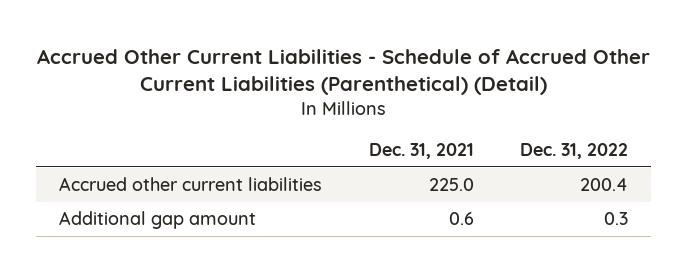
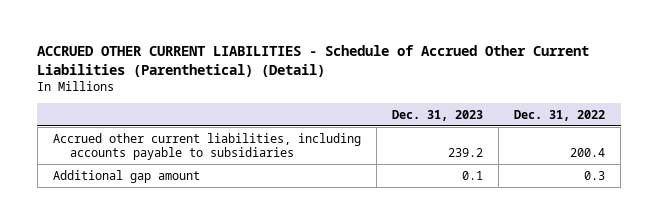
- Accrued Other Current Liabilities - Schedule of Accrued Other Current Liabilities (Parenthetical) (Detail)
+ ACCRUED OTHER CURRENT LIABILITIES - Schedule of Accrued Other Current Liabilities (Parenthetical) (Detail)
- | Dec. 31, 2021 | Dec. 31, 2022
+ | Dec. 31, 2023 | Dec. 31, 2022
- Accrued other current liabilities | 225.0 | 200.4
+ Accrued other current liabilities, including accounts payable to subsidiaries | 239.2 | 200.4

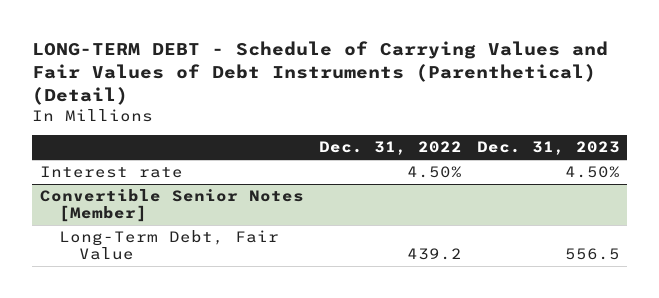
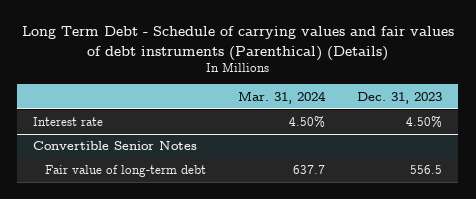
- LONG-TERM DEBT - Schedule of Carrying Values and Fair Values of Debt Instruments (Parenthetical) (Detail)
+ Long Term Debt - Schedule of carrying values and fair values of debt instruments (Parenthical) (Details)
- | Dec. 31, 2022 | Dec. 31, 2023
+ | Mar. 31, 2024 | Dec. 31, 2023
- Convertible Senior Notes [Member]
- Long-Term Debt, Fair Value | 439.2 | 556.5
+ Convertible Senior Notes
+ Fair value of long-term debt | 637.7 | 556.5

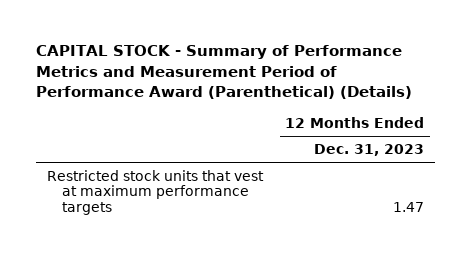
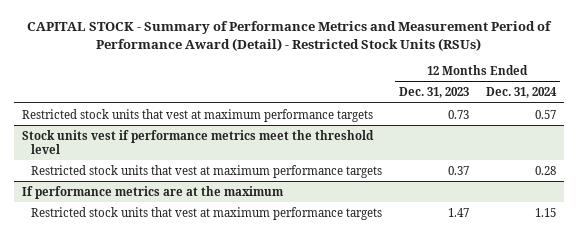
- CAPITAL STOCK - Summary of Performance Metrics and Measurement Period of Performance Award (Parenthetical) (Details)
+ CAPITAL STOCK - Summary of Performance Metrics and Measurement Period of Performance Award (Detail) - Restricted Stock Units (RSUs)
- | 12 Months Ended Dec. 31, 2023
+ | 12 Months Ended Dec. 31, 2023 | 12 Months Ended Dec. 31, 2024
+ Restricted stock units that vest at maximum performance targets | 0.73 | 0.57
+ Stock units vest if performance metrics meet the threshold level
+ Restricted stock units that vest at maximum performance targets | 0.37 | 0.28
+ If performance metrics are at the maximum

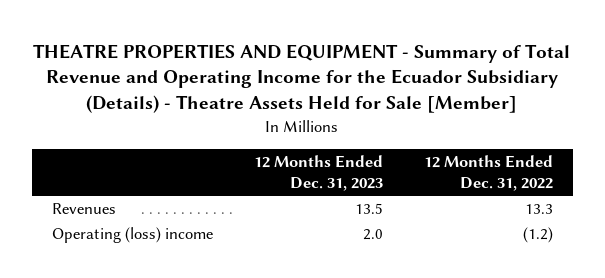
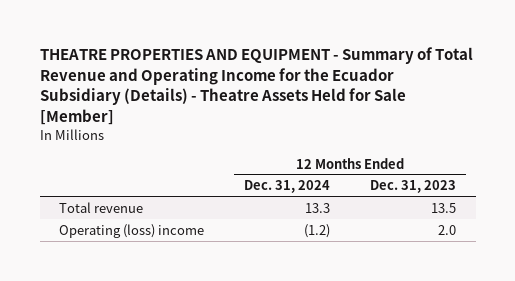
- | 12 Months Ended Dec. 31, 2023 | 12 Months Ended Dec. 31, 2022
+ | 12 Months Ended Dec. 31, 2024 | 12 Months Ended Dec. 31, 2023
- Revenues | 13.5 | 13.3
+ Total revenue | 13.3 | 13.5

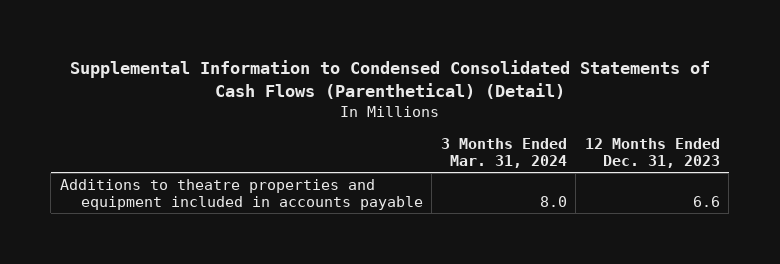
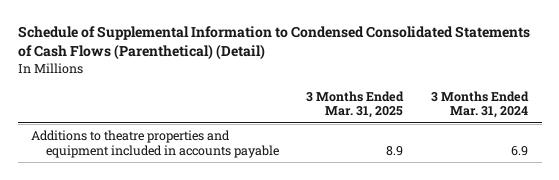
- Supplemental Information to Condensed Consolidated Statements of Cash Flows (Parenthetical) (Detail)
+ Schedule of Supplemental Information to Condensed Consolidated Statements of Cash Flows (Parenthetical) (Detail)
- | 3 Months Ended Mar. 31, 2024 | 12 Months Ended Dec. 31, 2023
+ | 3 Months Ended Mar. 31, 2025 | 3 Months Ended Mar. 31, 2024
- Additions to theatre properties and equipment included in accounts payable | 8.0 | 6.6
+ Additions to theatre properties and equipment included in accounts payable | 8.9 | 6.9

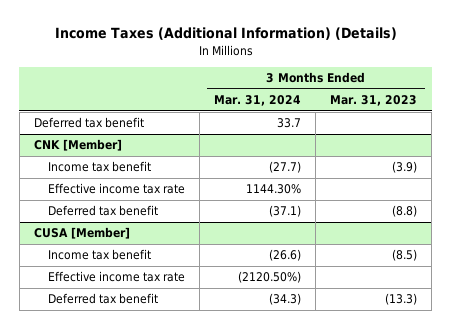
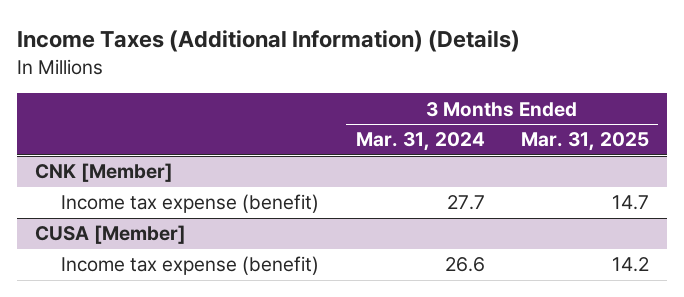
- | 3 Months Ended Mar. 31, 2024 | 3 Months Ended Mar. 31, 2023
+ | 3 Months Ended Mar. 31, 2024 | 3 Months Ended Mar. 31, 2025
- Deferred tax benefit | 33.7 |
@ CNK [Member]
- Income tax benefit | (27.7) | (3.9)
- Effective income tax rate | 1144.30% |
- Deferred tax benefit | (37.1) | (8.8)
+ Income tax expense (benefit) | 27.7 | 14.7
@ CUSA [Member]
- Income tax benefit | (26.6) | (8.5)
- Effective income tax rate | (2120.50%) |
- Deferred tax benefit | (34.3) | (13.3)
+ Income tax expense (benefit) | 26.6 | 14.2

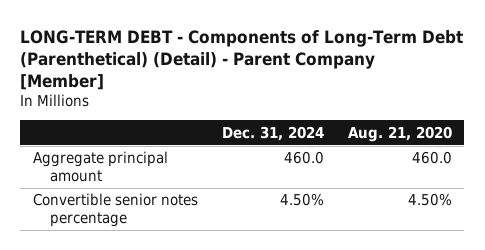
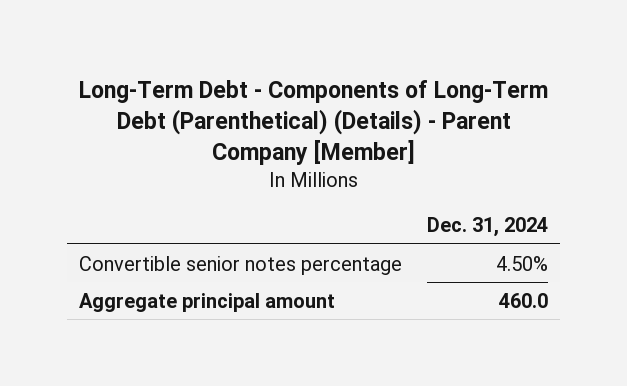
- LONG-TERM DEBT - Components of Long-Term Debt (Parenthetical) (Detail) - Parent Company [Member]
+ Long-Term Debt - Components of Long-Term Debt (Parenthetical) (Details) - Parent Company [Member]
- | Dec. 31, 2024 | Aug. 21, 2020
+ | Dec. 31, 2024
moved down: Aggregate principal amount | 460.0

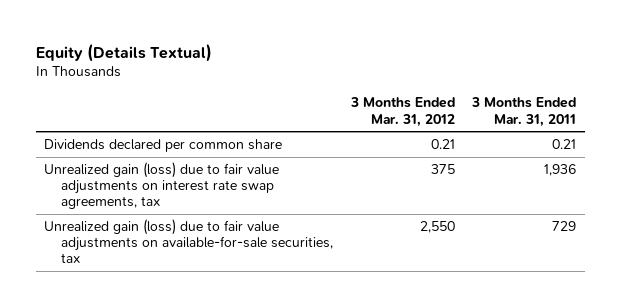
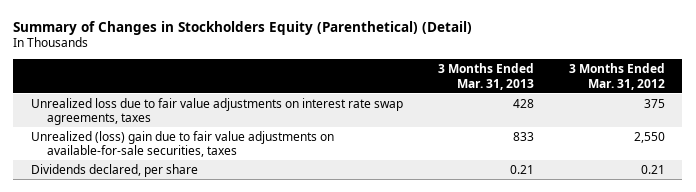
- Equity (Details Textual)
+ Summary of Changes in Stockholders Equity (Parenthetical) (Detail)
- | 3 Months Ended Mar. 31, 2012 | 3 Months Ended Mar. 31, 2011
+ | 3 Months Ended Mar. 31, 2013 | 3 Months Ended Mar. 31, 2012
- Dividends declared per common share | 0.21 | 0.21
- Unrealized gain (loss) due to fair value adjustments on interest rate swap agreements, tax | 375 | 1,936
- Unrealized gain (loss) due to fair value adjustments on available-for-sale securities, tax | 2,550 | 729
+ Unrealized loss due to fair value adjustments on interest rate swap agreements, taxes | 428 | 375
+ Unrealized (loss) gain due to fair value adjustments on available-for-sale securities, taxes | 833 | 2,550
+ Dividends declared, per share | 0.21 | 0.21

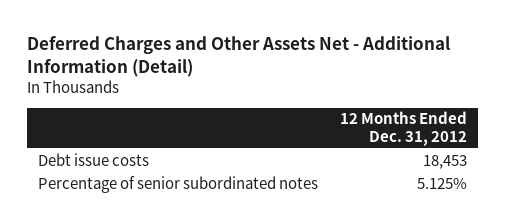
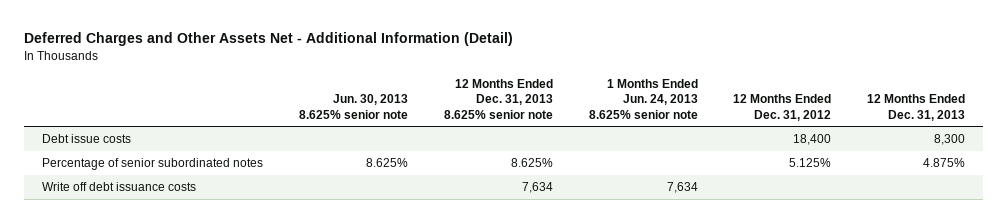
- | 12 Months Ended Dec. 31, 2012
+ | Jun. 30, 2013 8.625% senior note | 12 Months Ended Dec. 31, 2013 8.625% senior note | 1 Months Ended Jun. 24, 2013 8.625% senior note | 12 Months Ended Dec. 31, 2012 | 12 Months Ended Dec. 31, 2013
- Debt issue costs | 18,453
+ Debt issue costs | | | | 18,400 | 8,300
+ Write off debt issuance costs | | 7,634 | 7,634 | |

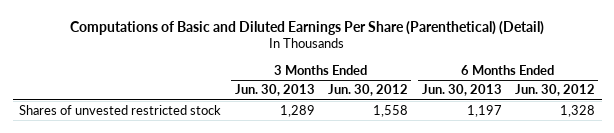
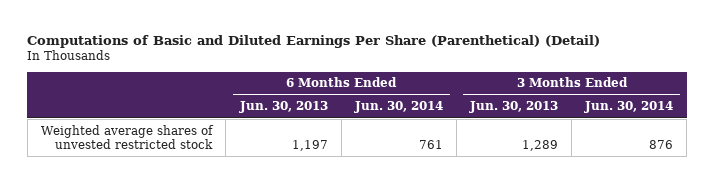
- | 3 Months Ended Jun. 30, 2013 | 3 Months Ended Jun. 30, 2012 | 6 Months Ended Jun. 30, 2013 | 6 Months Ended Jun. 30, 2012
+ | 6 Months Ended Jun. 30, 2013 | 6 Months Ended Jun. 30, 2014 | 3 Months Ended Jun. 30, 2013 | 3 Months Ended Jun. 30, 2014
- Shares of unvested restricted stock | 1,289 | 1,558 | 1,197 | 1,328
+ Weighted average shares of unvested restricted stock | 1,197 | 761 | 1,289 | 876

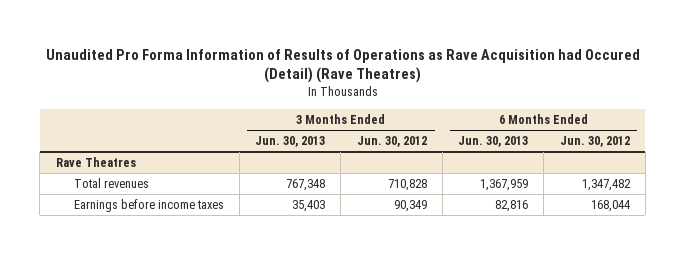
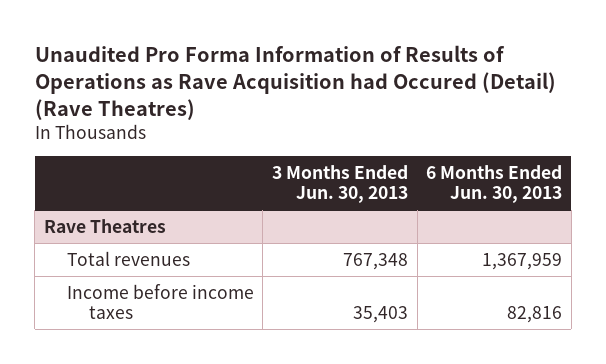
- | 3 Months Ended Jun. 30, 2013 | 3 Months Ended Jun. 30, 2012 | 6 Months Ended Jun. 30, 2013 | 6 Months Ended Jun. 30, 2012
+ | 3 Months Ended Jun. 30, 2013 | 6 Months Ended Jun. 30, 2013
@ Rave Theatres
- Earnings before income taxes | 35,403 | 90,349 | 82,816 | 168,044
+ Income before income taxes | 35,403 | 82,816

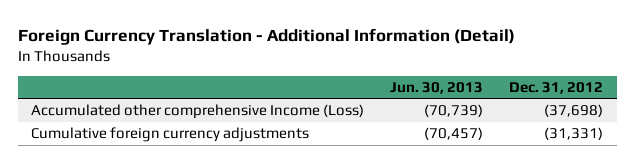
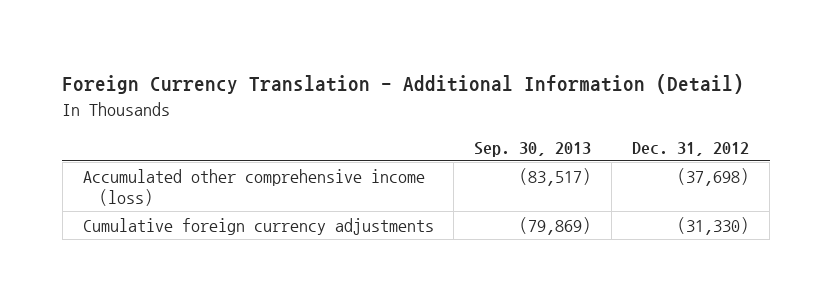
- | Jun. 30, 2013 | Dec. 31, 2012
+ | Sep. 30, 2013 | Dec. 31, 2012
- Accumulated other comprehensive Income (Loss) | (70,739) | (37,698)
- Cumulative foreign currency adjustments | (70,457) | (31,331)
+ Accumulated other comprehensive income (loss) | (83,517) | (37,698)
+ Cumulative foreign currency adjustments | (79,869) | (31,330)

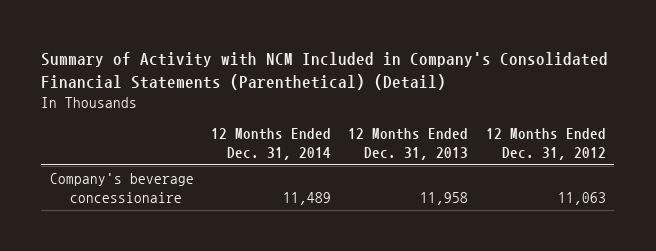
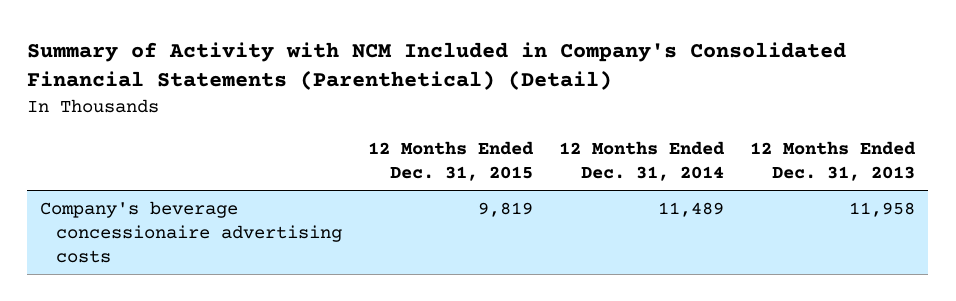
- | 12 Months Ended Dec. 31, 2014 | 12 Months Ended Dec. 31, 2013 | 12 Months Ended Dec. 31, 2012
+ | 12 Months Ended Dec. 31, 2015 | 12 Months Ended Dec. 31, 2014 | 12 Months Ended Dec. 31, 2013
- Company's beverage concessionaire | 11,489 | 11,958 | 11,063
+ Company's beverage concessionaire advertising costs | 9,819 | 11,489 | 11,958

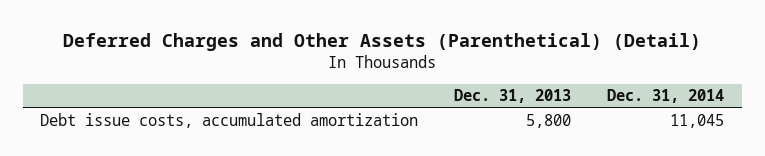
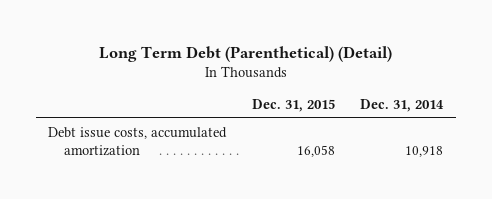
- Deferred Charges and Other Assets (Parenthetical) (Detail)
+ Long Term Debt (Parenthetical) (Detail)
- | Dec. 31, 2013 | Dec. 31, 2014
+ | Dec. 31, 2015 | Dec. 31, 2014
- Debt issue costs, accumulated amortization | 5,800 | 11,045
+ Debt issue costs, accumulated amortization | 16,058 | 10,918

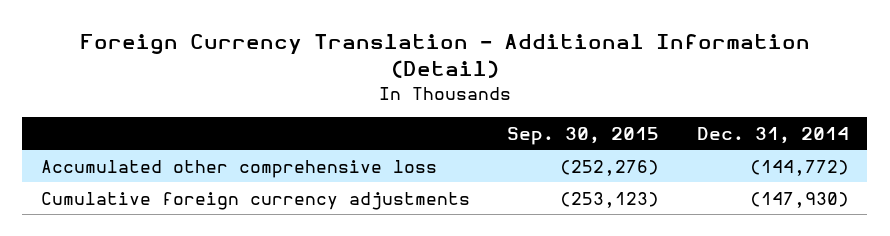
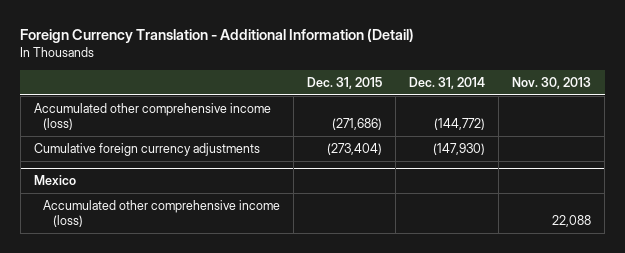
- | Sep. 30, 2015 | Dec. 31, 2014
+ | Dec. 31, 2015 | Dec. 31, 2014 | Nov. 30, 2013
- Accumulated other comprehensive loss | (252,276) | (144,772)
+ Accumulated other comprehensive income (loss) | (271,686) | (144,772) |
+ Mexico
+ Accumulated other comprehensive income (loss) | | | 22,088

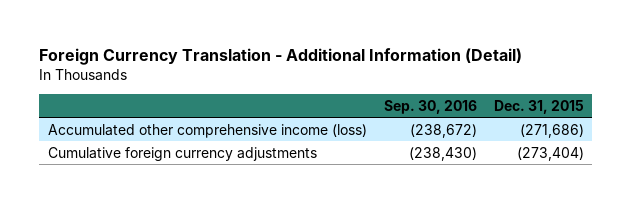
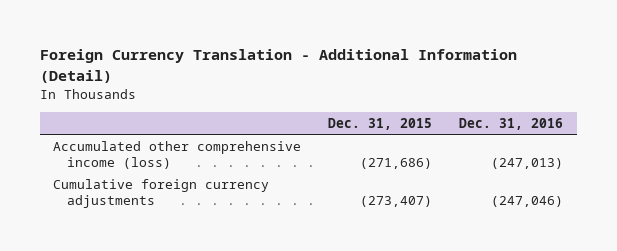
- | Sep. 30, 2016 | Dec. 31, 2015
+ | Dec. 31, 2015 | Dec. 31, 2016
- Cumulative foreign currency adjustments | (238,430) | (273,404)
+ Cumulative foreign currency adjustments | (273,407) | (247,046)

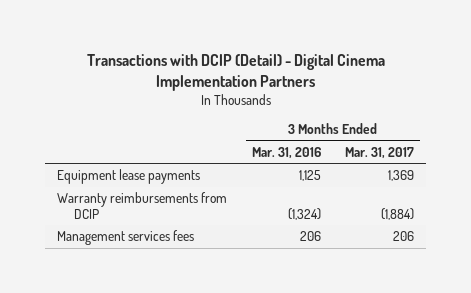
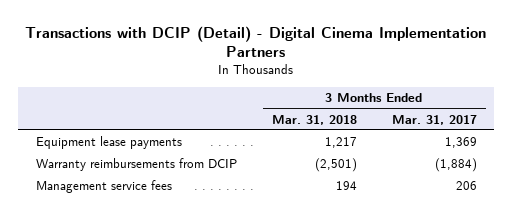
- | 3 Months Ended Mar. 31, 2016 | 3 Months Ended Mar. 31, 2017
+ | 3 Months Ended Mar. 31, 2018 | 3 Months Ended Mar. 31, 2017
- Management services fees | 206 | 206
+ Management service fees | 194 | 206

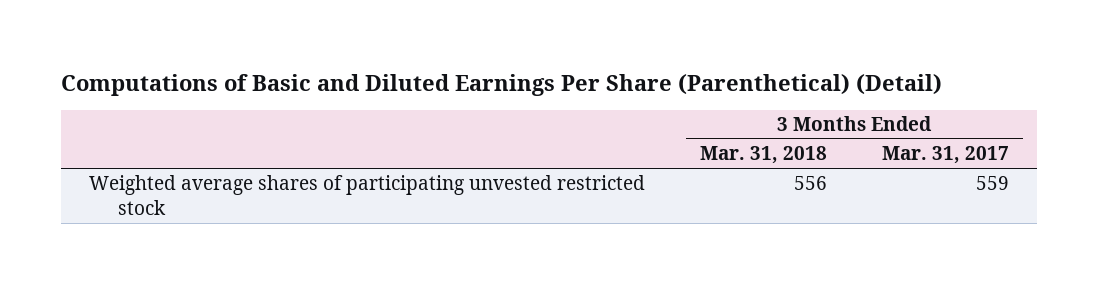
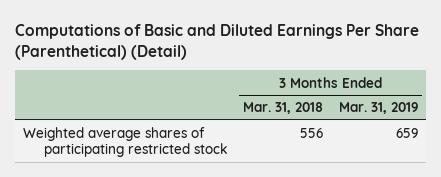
- | 3 Months Ended Mar. 31, 2018 | 3 Months Ended Mar. 31, 2017
+ | 3 Months Ended Mar. 31, 2018 | 3 Months Ended Mar. 31, 2019
- Weighted average shares of participating unvested restricted stock | 556 | 559
+ Weighted average shares of participating restricted stock | 556 | 659

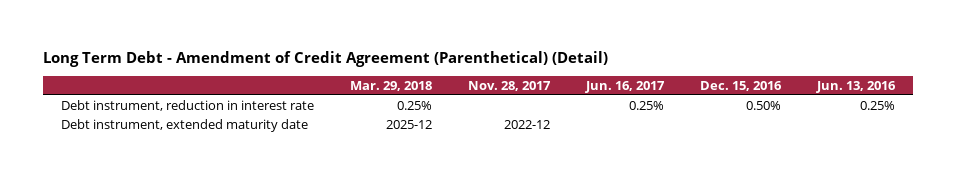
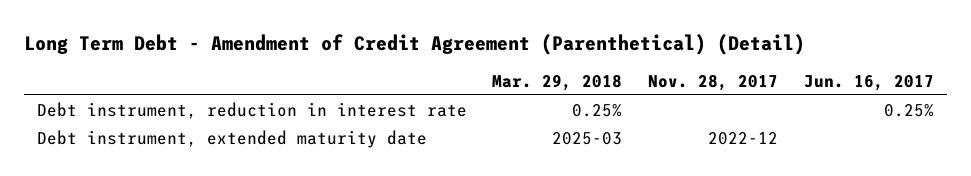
- | Mar. 29, 2018 | Nov. 28, 2017 | Jun. 16, 2017 | Dec. 15, 2016 | Jun. 13, 2016
+ | Mar. 29, 2018 | Nov. 28, 2017 | Jun. 16, 2017
- Debt instrument, extended maturity date | 2025-12 | 2022-12 | | |
+ Debt instrument, extended maturity date | 2025-03 | 2022-12 |

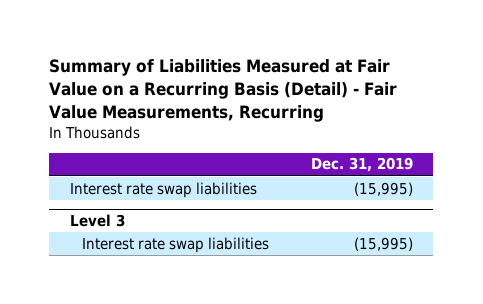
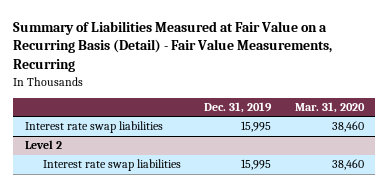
- | Dec. 31, 2019
+ | Dec. 31, 2019 | Mar. 31, 2020
- Interest rate swap liabilities | (15,995)
- Level 3
- Interest rate swap liabilities | (15,995)
+ Interest rate swap liabilities | 15,995 | 38,460
+ Level 2
+ Interest rate swap liabilities | 15,995 | 38,460

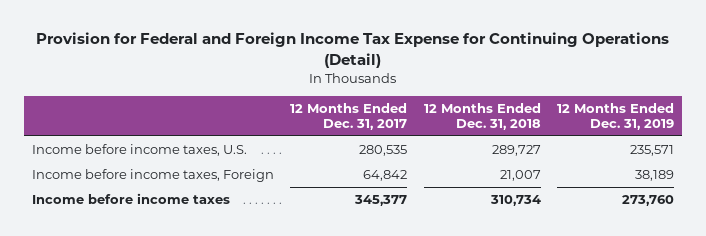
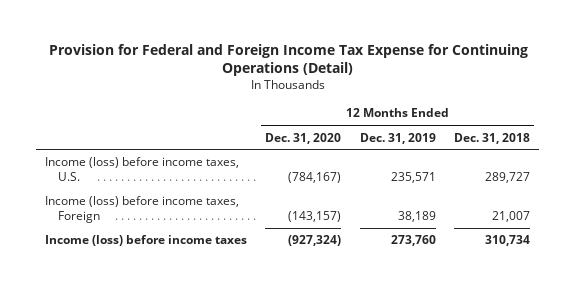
- | 12 Months Ended Dec. 31, 2017 | 12 Months Ended Dec. 31, 2018 | 12 Months Ended Dec. 31, 2019
+ | 12 Months Ended Dec. 31, 2020 | 12 Months Ended Dec. 31, 2019 | 12 Months Ended Dec. 31, 2018
- Income before income taxes, U.S. | 280,535 | 289,727 | 235,571
- Income before income taxes, Foreign | 64,842 | 21,007 | 38,189
- Income before income taxes | 345,377 | 310,734 | 273,760
+ Income (loss) before income taxes, U.S. | (784,167) | 235,571 | 289,727
+ Income (loss) before income taxes, Foreign | (143,157) | 38,189 | 21,007
+ Income (loss) before income taxes | (927,324) | 273,760 | 310,734

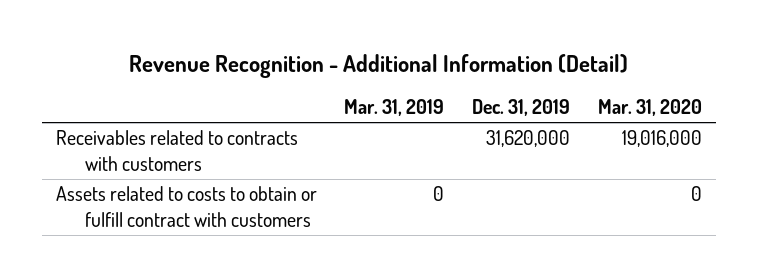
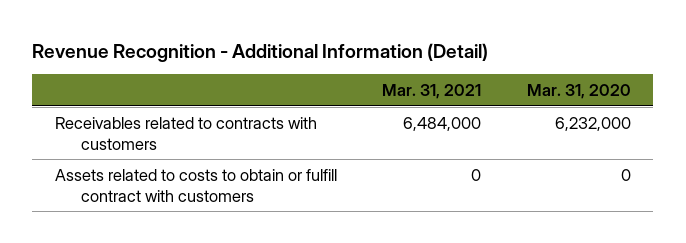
- | Mar. 31, 2019 | Dec. 31, 2019 | Mar. 31, 2020
+ | Mar. 31, 2021 | Mar. 31, 2020
- Receivables related to contracts with customers | | 31,620,000 | 19,016,000
+ Receivables related to contracts with customers | 6,484,000 | 6,232,000

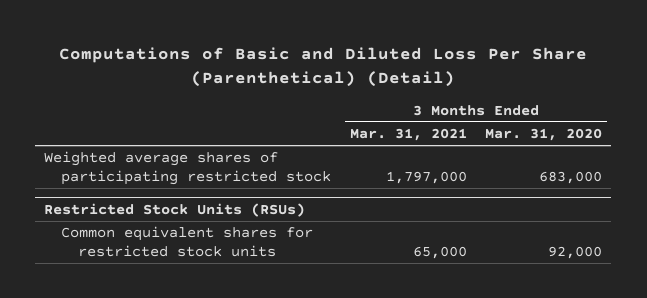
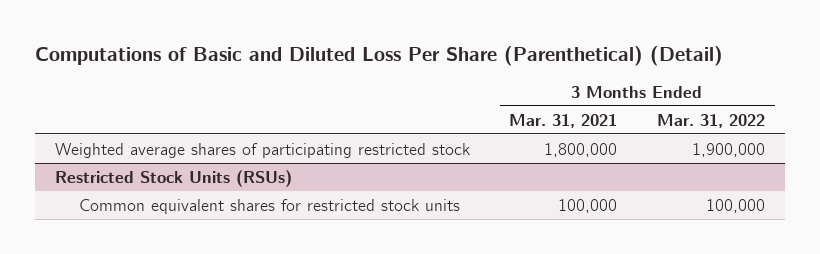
- | 3 Months Ended Mar. 31, 2021 | 3 Months Ended Mar. 31, 2020
+ | 3 Months Ended Mar. 31, 2021 | 3 Months Ended Mar. 31, 2022
- Weighted average shares of participating restricted stock | 1,797,000 | 683,000
+ Weighted average shares of participating restricted stock | 1,800,000 | 1,900,000
@ Restricted Stock Units (RSUs)
- Common equivalent shares for restricted stock units | 65,000 | 92,000
+ Common equivalent shares for restricted stock units | 100,000 | 100,000

